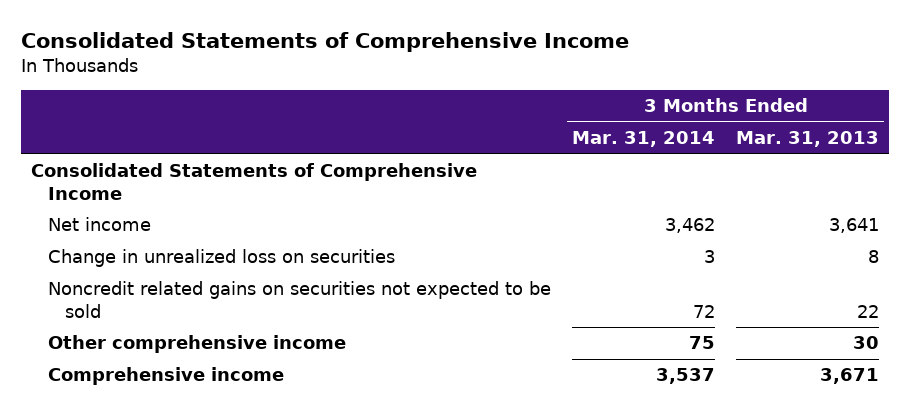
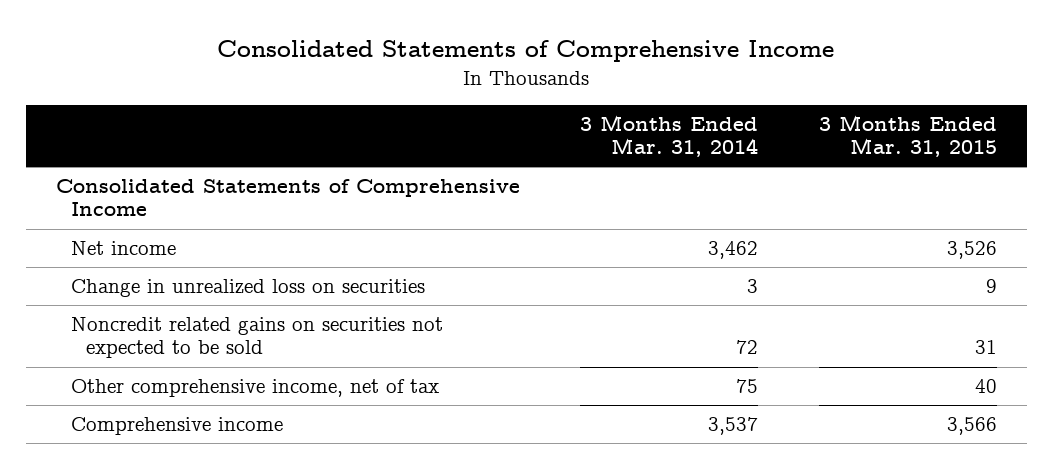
- | 3 Months Ended Mar. 31, 2014 | 3 Months Ended Mar. 31, 2013
+ | 3 Months Ended Mar. 31, 2014 | 3 Months Ended Mar. 31, 2015
- Other comprehensive income | 75 | 30
+ Other comprehensive income, net of tax | 75 | 40

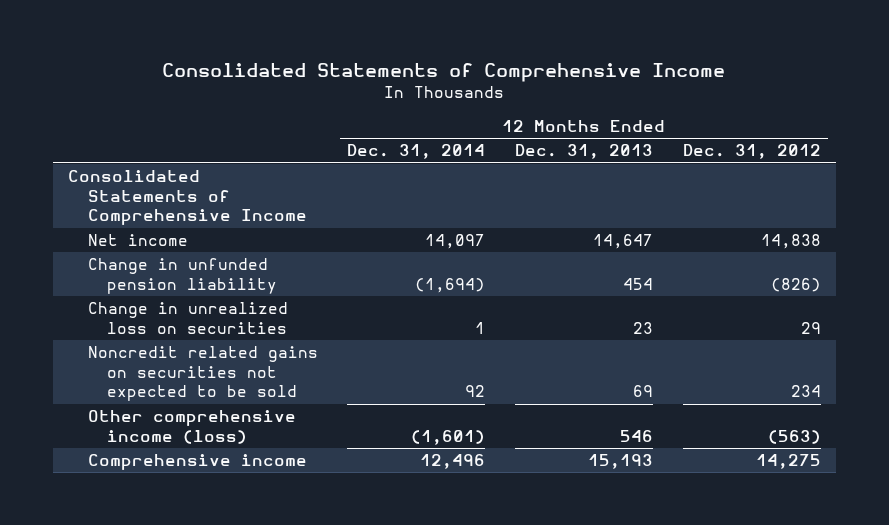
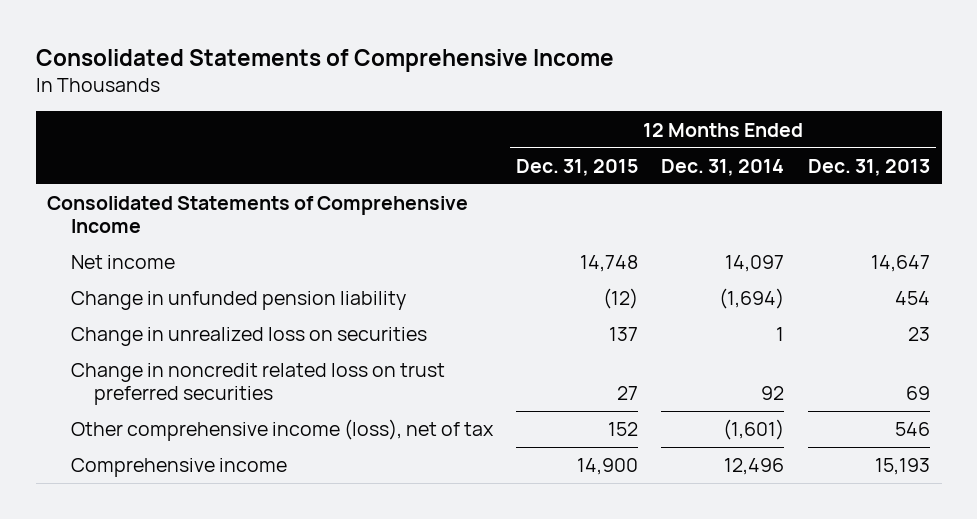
- | 12 Months Ended Dec. 31, 2014 | 12 Months Ended Dec. 31, 2013 | 12 Months Ended Dec. 31, 2012
+ | 12 Months Ended Dec. 31, 2015 | 12 Months Ended Dec. 31, 2014 | 12 Months Ended Dec. 31, 2013
- Noncredit related gains on securities not expected to be sold | 92 | 69 | 234
- Other comprehensive income (loss) | (1,601) | 546 | (563)
+ Change in noncredit related loss on trust preferred securities | 27 | 92 | 69
+ Other comprehensive income (loss), net of tax | 152 | (1,601) | 546

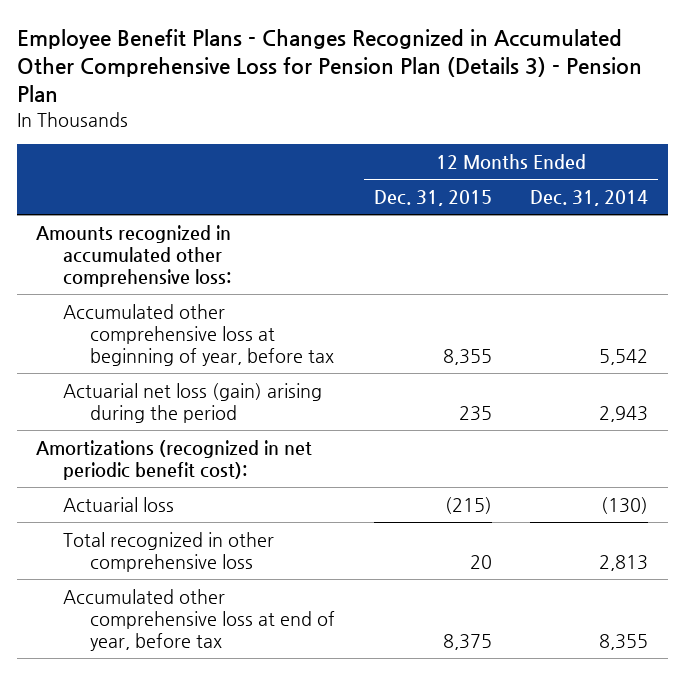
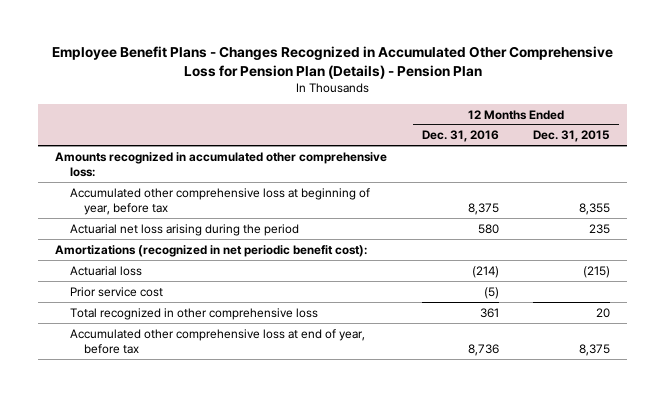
- Employee Benefit Plans - Changes Recognized in Accumulated Other Comprehensive Loss for Pension Plan (Details 3) - Pension Plan
+ Employee Benefit Plans - Changes Recognized in Accumulated Other Comprehensive Loss for Pension Plan (Details) - Pension Plan
- | 12 Months Ended Dec. 31, 2015 | 12 Months Ended Dec. 31, 2014
+ | 12 Months Ended Dec. 31, 2016 | 12 Months Ended Dec. 31, 2015
- Actuarial net loss (gain) arising during the period | 235 | 2,943
+ Actuarial net loss arising during the period | 580 | 235
+ Prior service cost | (5) |

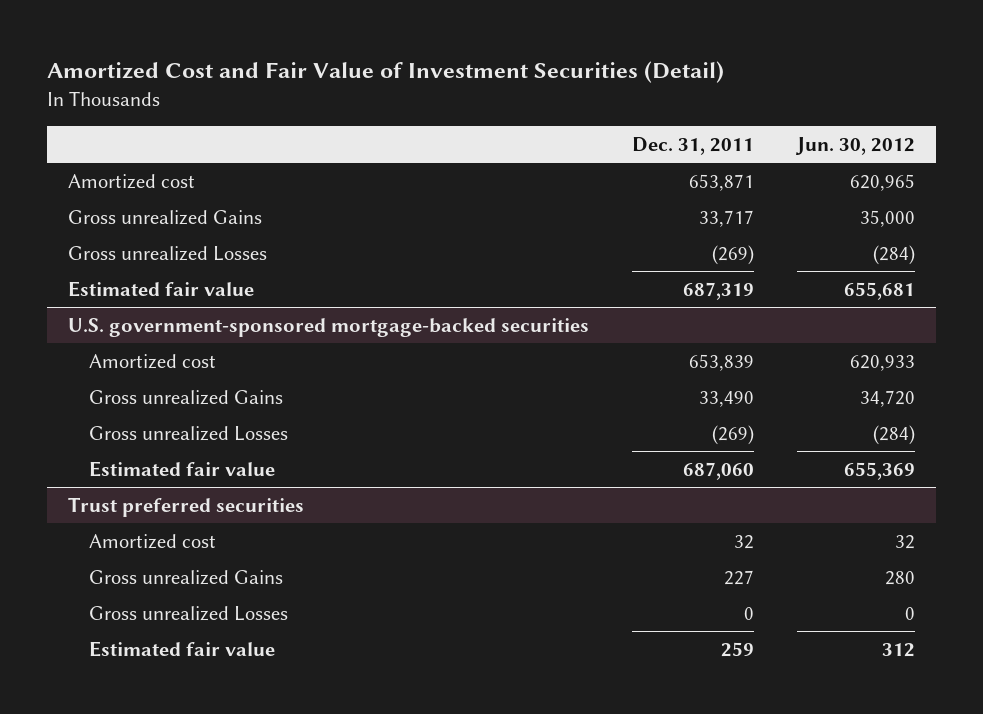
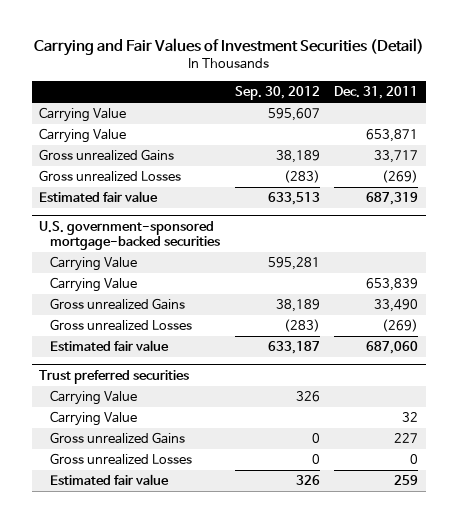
- Amortized Cost and Fair Value of Investment Securities (Detail)
+ Carrying and Fair Values of Investment Securities (Detail)
- | Dec. 31, 2011 | Jun. 30, 2012
+ | Sep. 30, 2012 | Dec. 31, 2011
- Amortized cost | 653,871 | 620,965
+ Carrying Value | 595,607 |
+ Carrying Value | | 653,871
@ U.S. government-sponsored mortgage-backed securities
- Amortized cost | 653,839 | 620,933
+ Carrying Value | 595,281 |
+ Carrying Value | | 653,839
@ Trust preferred securities
- Amortized cost | 32 | 32
+ Carrying Value | 326 |
+ Carrying Value | | 32

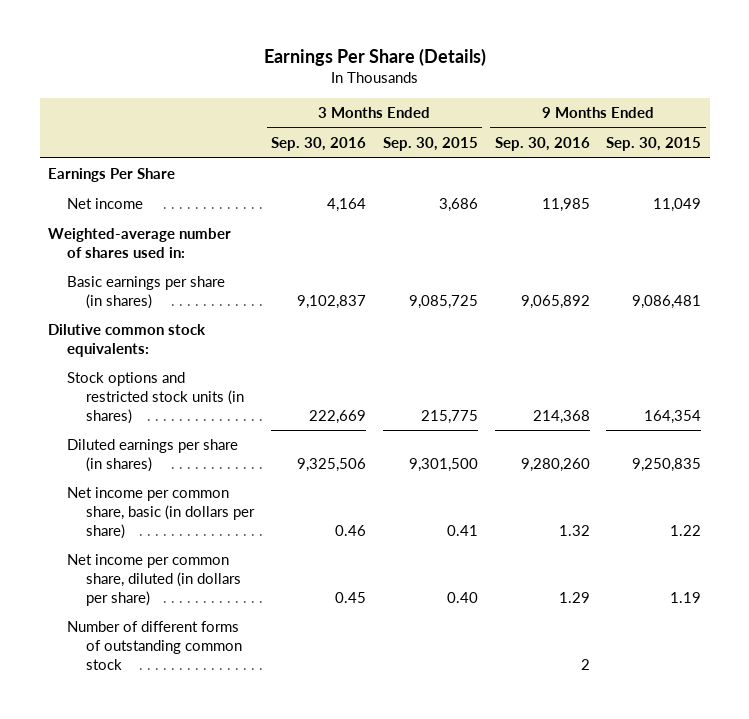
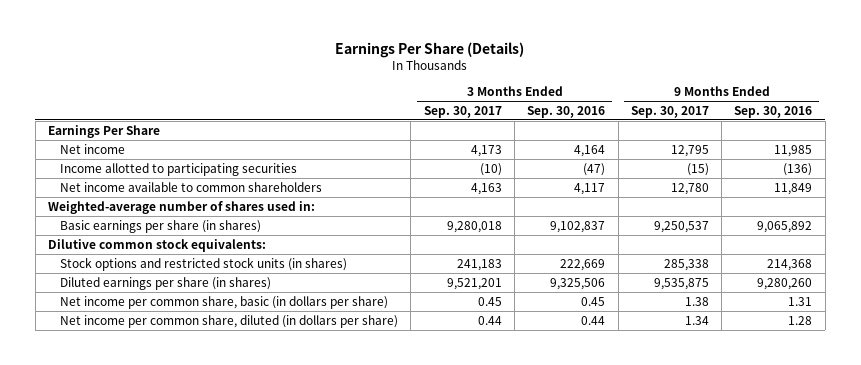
- | 3 Months Ended Sep. 30, 2016 | 3 Months Ended Sep. 30, 2015 | 9 Months Ended Sep. 30, 2016 | 9 Months Ended Sep. 30, 2015
+ | 3 Months Ended Sep. 30, 2017 | 3 Months Ended Sep. 30, 2016 | 9 Months Ended Sep. 30, 2017 | 9 Months Ended Sep. 30, 2016
+ Income allotted to participating securities | (10) | (47) | (15) | (136)
+ Net income available to common shareholders | 4,163 | 4,117 | 12,780 | 11,849
- Net income per common share, basic (in dollars per share) | 0.46 | 0.41 | 1.32 | 1.22
- Net income per common share, diluted (in dollars per share) | 0.45 | 0.40 | 1.29 | 1.19
- Number of different forms of outstanding common stock | | | 2 |
+ Net income per common share, basic (in dollars per share) | 0.45 | 0.45 | 1.38 | 1.31
+ Net income per common share, diluted (in dollars per share) | 0.44 | 0.44 | 1.34 | 1.28

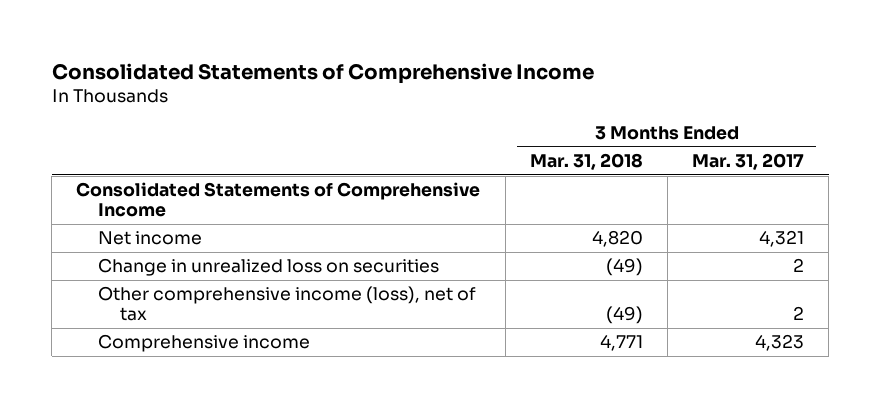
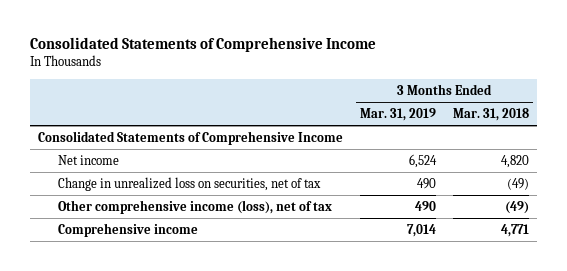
- | 3 Months Ended Mar. 31, 2018 | 3 Months Ended Mar. 31, 2017
+ | 3 Months Ended Mar. 31, 2019 | 3 Months Ended Mar. 31, 2018
- Change in unrealized loss on securities | (49) | 2
+ Change in unrealized loss on securities, net of tax | 490 | (49)

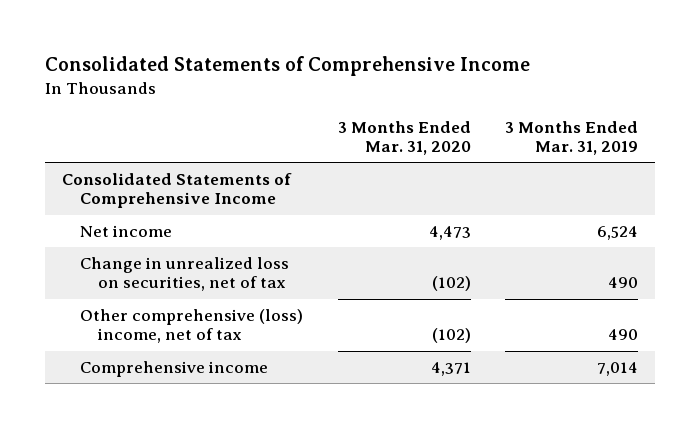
- | 3 Months Ended Mar. 31, 2019 | 3 Months Ended Mar. 31, 2018
+ | 3 Months Ended Mar. 31, 2020 | 3 Months Ended Mar. 31, 2019
- Other comprehensive income (loss), net of tax | 490 | (49)
+ Other comprehensive (loss) income, net of tax | (102) | 490

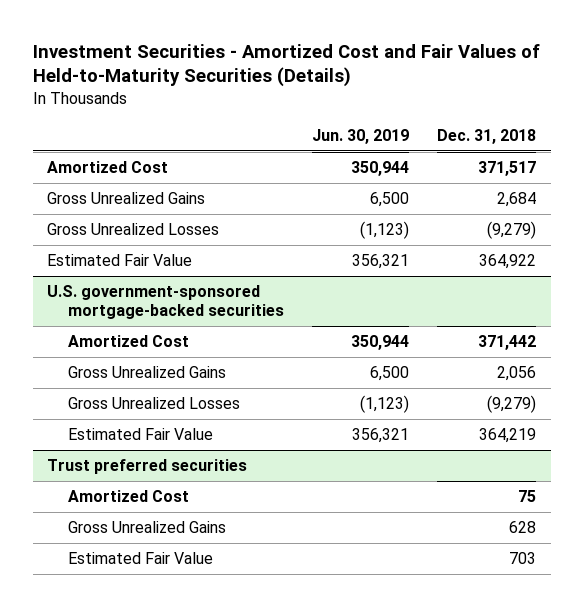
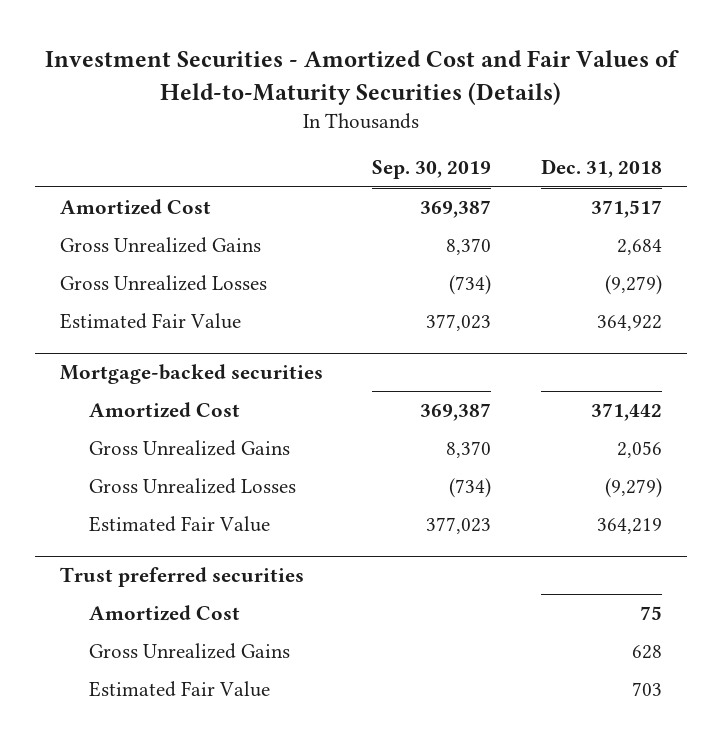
- | Jun. 30, 2019 | Dec. 31, 2018
+ | Sep. 30, 2019 | Dec. 31, 2018
- U.S. government-sponsored mortgage-backed securities
+ Mortgage-backed securities

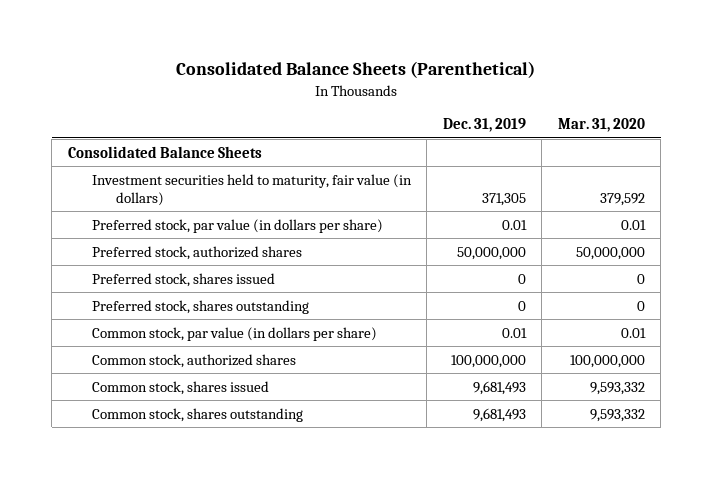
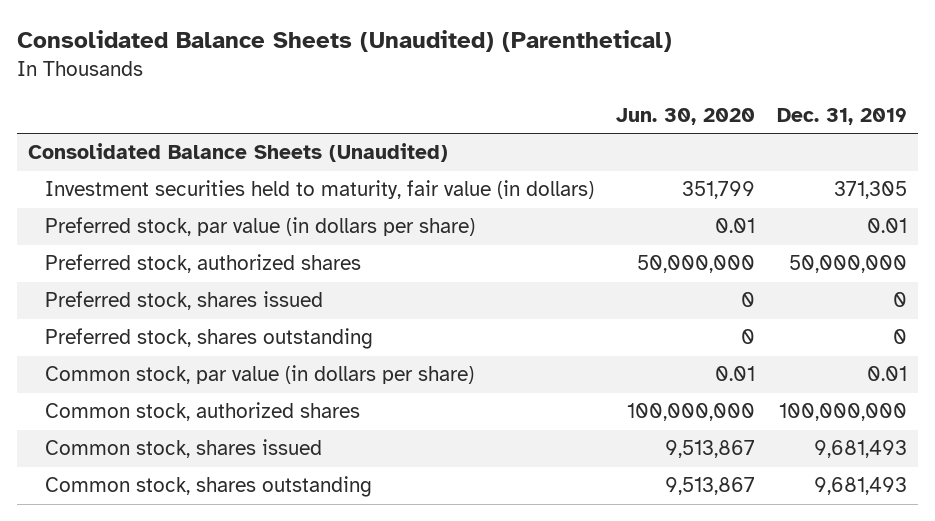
- Consolidated Balance Sheets (Parenthetical)
+ Consolidated Balance Sheets (Unaudited) (Parenthetical)
- | Dec. 31, 2019 | Mar. 31, 2020
+ | Jun. 30, 2020 | Dec. 31, 2019
- Consolidated Balance Sheets
+ Consolidated Balance Sheets (Unaudited)

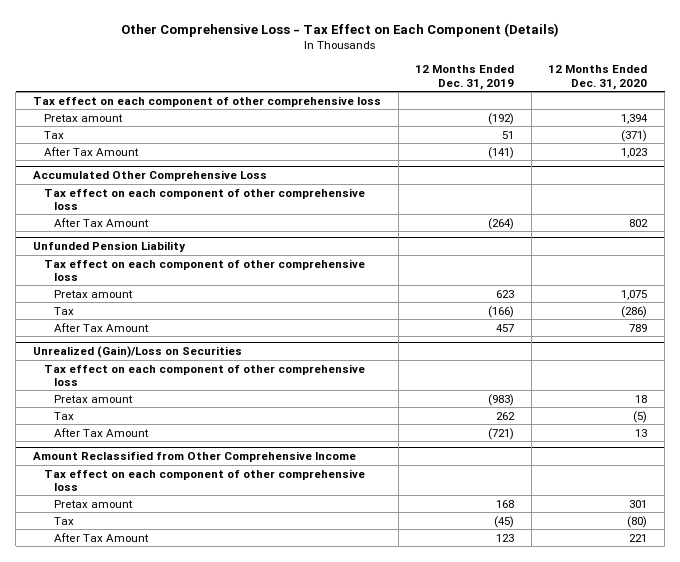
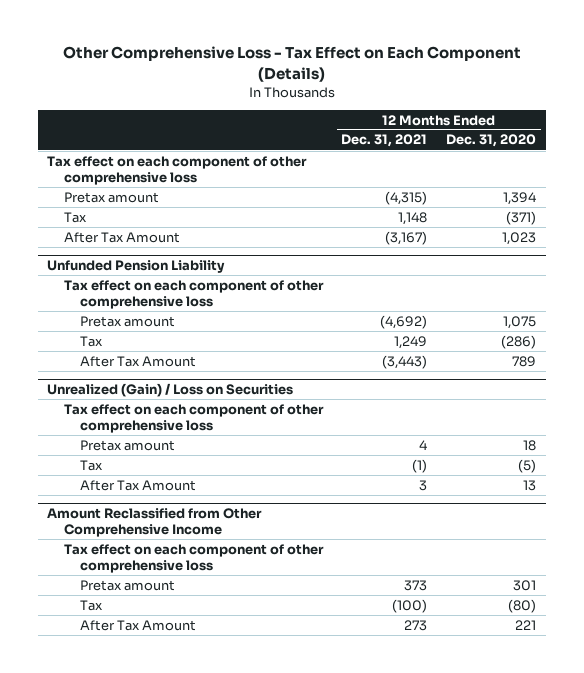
- | 12 Months Ended Dec. 31, 2019 | 12 Months Ended Dec. 31, 2020
+ | 12 Months Ended Dec. 31, 2021 | 12 Months Ended Dec. 31, 2020
- Accumulated Other Comprehensive Loss
- Tax effect on each component of other comprehensive loss
- After Tax Amount | (264) | 802
- Unrealized (Gain)/Loss on Securities
+ Unrealized (Gain) / Loss on Securities

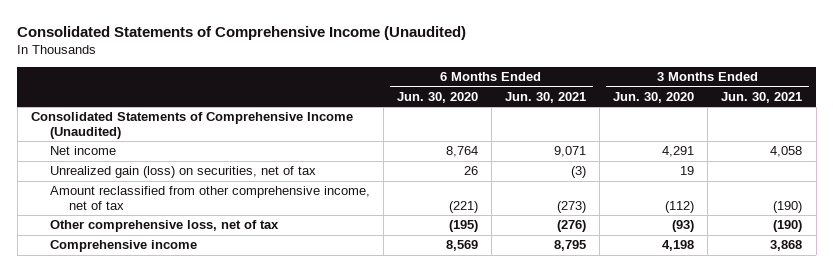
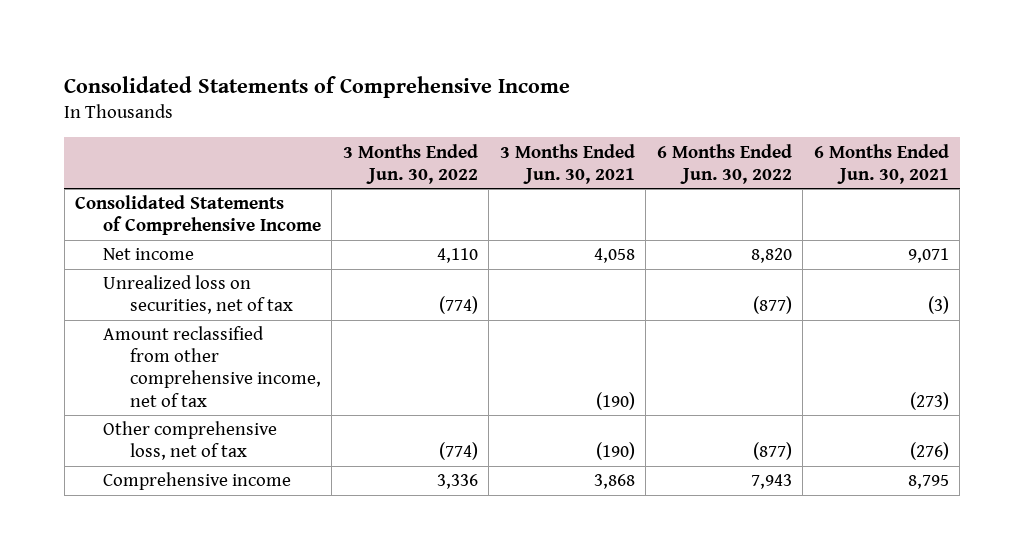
- Consolidated Statements of Comprehensive Income (Unaudited)
+ Consolidated Statements of Comprehensive Income
- | 6 Months Ended Jun. 30, 2020 | 6 Months Ended Jun. 30, 2021 | 3 Months Ended Jun. 30, 2020 | 3 Months Ended Jun. 30, 2021
+ | 3 Months Ended Jun. 30, 2022 | 3 Months Ended Jun. 30, 2021 | 6 Months Ended Jun. 30, 2022 | 6 Months Ended Jun. 30, 2021
- Consolidated Statements of Comprehensive Income (Unaudited)
+ Consolidated Statements of Comprehensive Income
- Unrealized gain (loss) on securities, net of tax | 26 | (3) | 19 |
+ Unrealized loss on securities, net of tax | (774) | | (877) | (3)

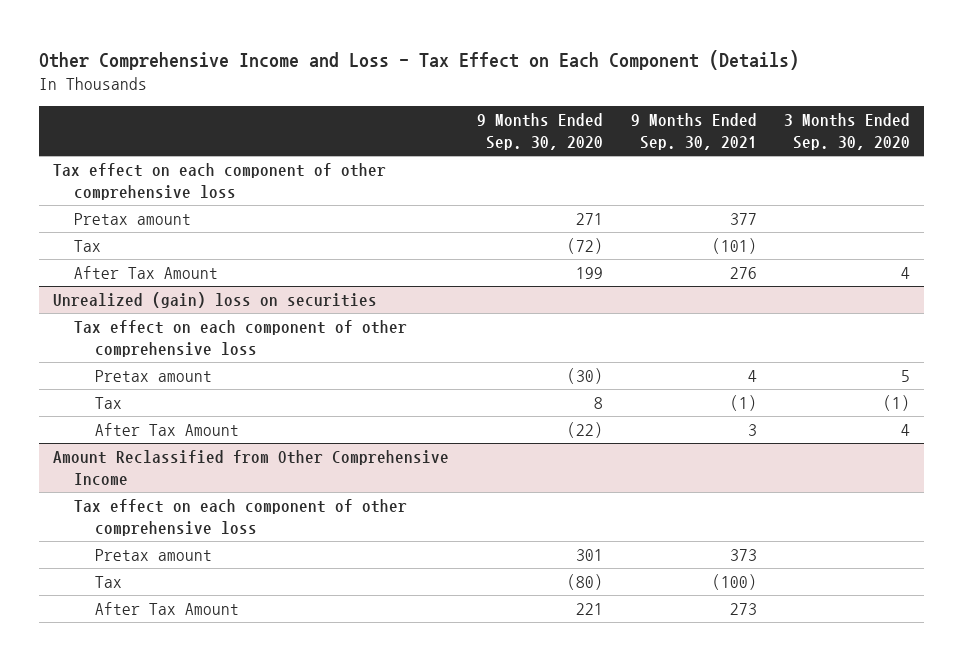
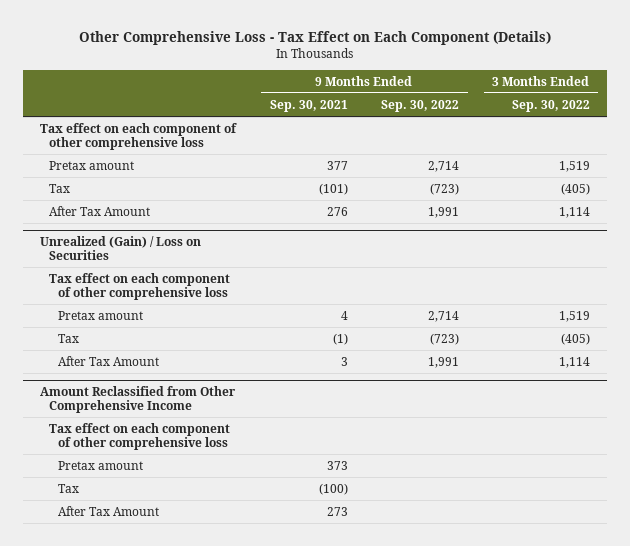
- Other Comprehensive Income and Loss - Tax Effect on Each Component (Details)
+ Other Comprehensive Loss - Tax Effect on Each Component (Details)
- | 9 Months Ended Sep. 30, 2020 | 9 Months Ended Sep. 30, 2021 | 3 Months Ended Sep. 30, 2020
+ | 9 Months Ended Sep. 30, 2021 | 9 Months Ended Sep. 30, 2022 | 3 Months Ended Sep. 30, 2022
- Unrealized (gain) loss on securities
+ Unrealized (Gain) / Loss on Securities

